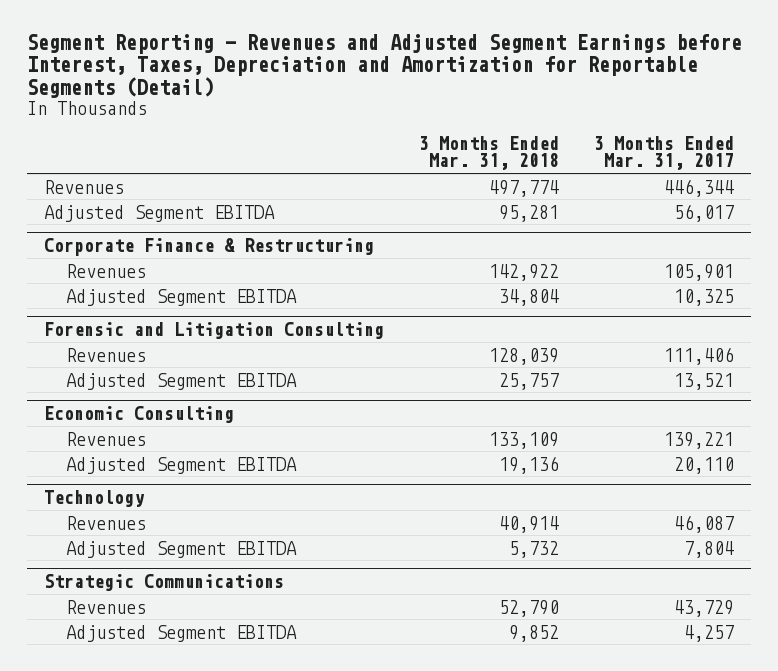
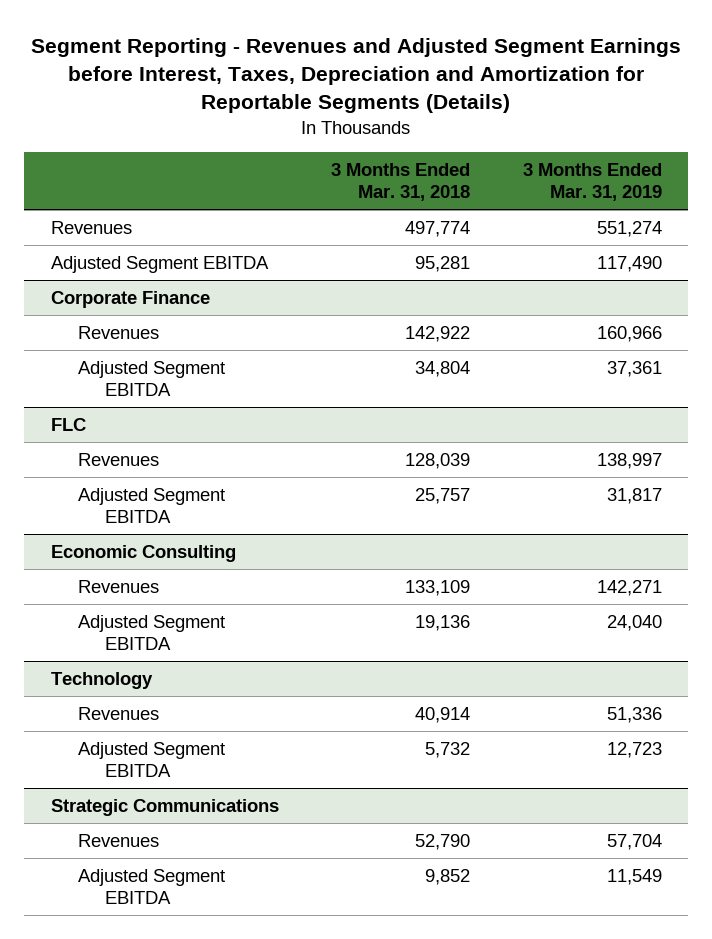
- Segment Reporting - Revenues and Adjusted Segment Earnings before Interest, Taxes, Depreciation and Amortization for Reportable Segments (Detail)
+ Segment Reporting - Revenues and Adjusted Segment Earnings before Interest, Taxes, Depreciation and Amortization for Reportable Segments (Details)
- | 3 Months Ended Mar. 31, 2018 | 3 Months Ended Mar. 31, 2017
+ | 3 Months Ended Mar. 31, 2018 | 3 Months Ended Mar. 31, 2019
- Corporate Finance & Restructuring
+ Corporate Finance
- Forensic and Litigation Consulting
+ FLC

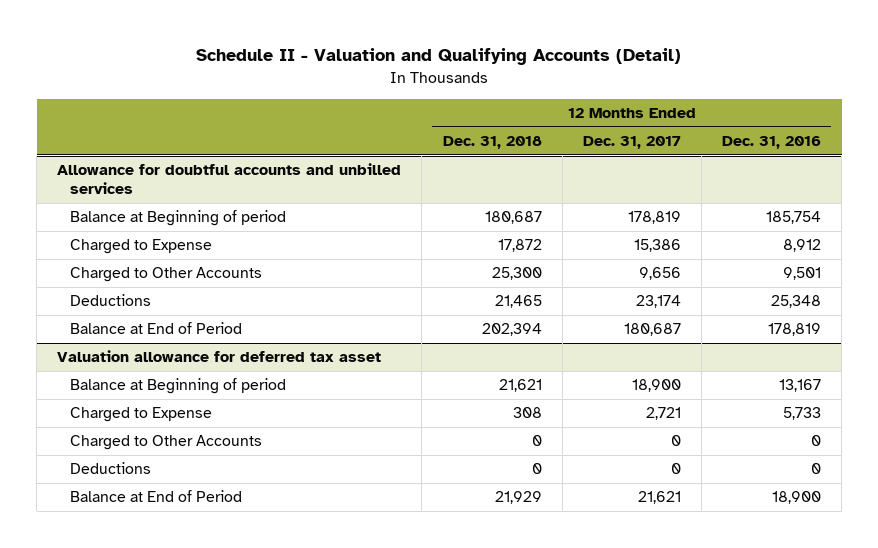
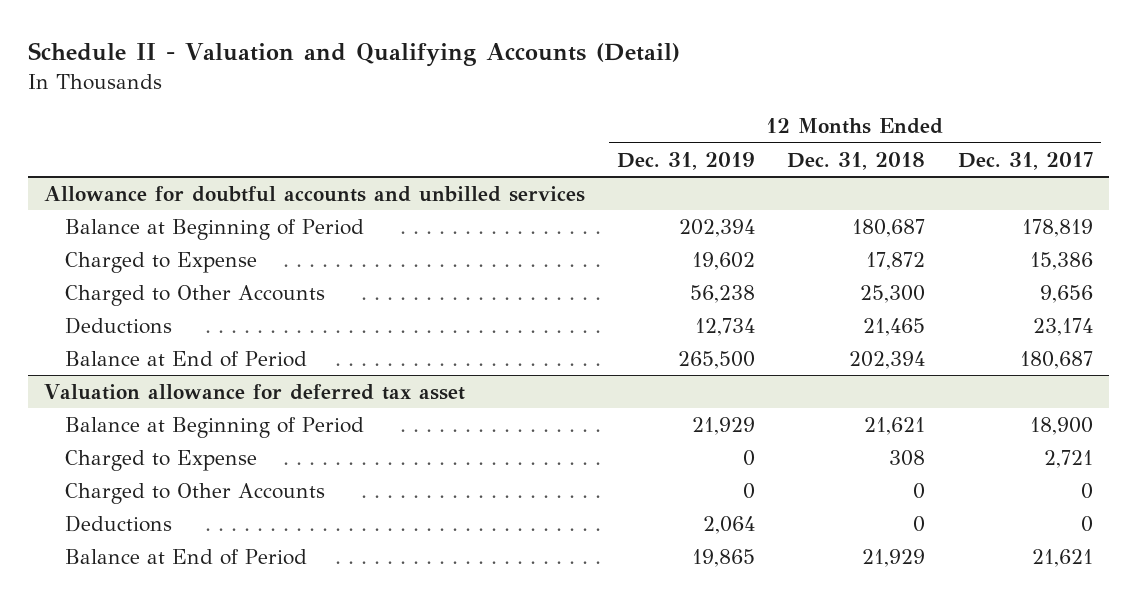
- | 12 Months Ended Dec. 31, 2018 | 12 Months Ended Dec. 31, 2017 | 12 Months Ended Dec. 31, 2016
+ | 12 Months Ended Dec. 31, 2019 | 12 Months Ended Dec. 31, 2018 | 12 Months Ended Dec. 31, 2017
@ Allowance for doubtful accounts and unbilled services
- Balance at Beginning of period | 180,687 | 178,819 | 185,754
+ Balance at Beginning of Period | 202,394 | 180,687 | 178,819
@ Valuation allowance for deferred tax asset
- Balance at Beginning of period | 21,621 | 18,900 | 13,167
+ Balance at Beginning of Period | 21,929 | 21,621 | 18,900

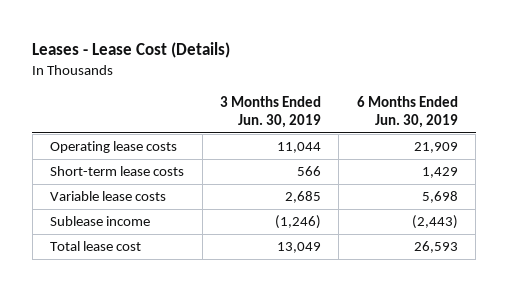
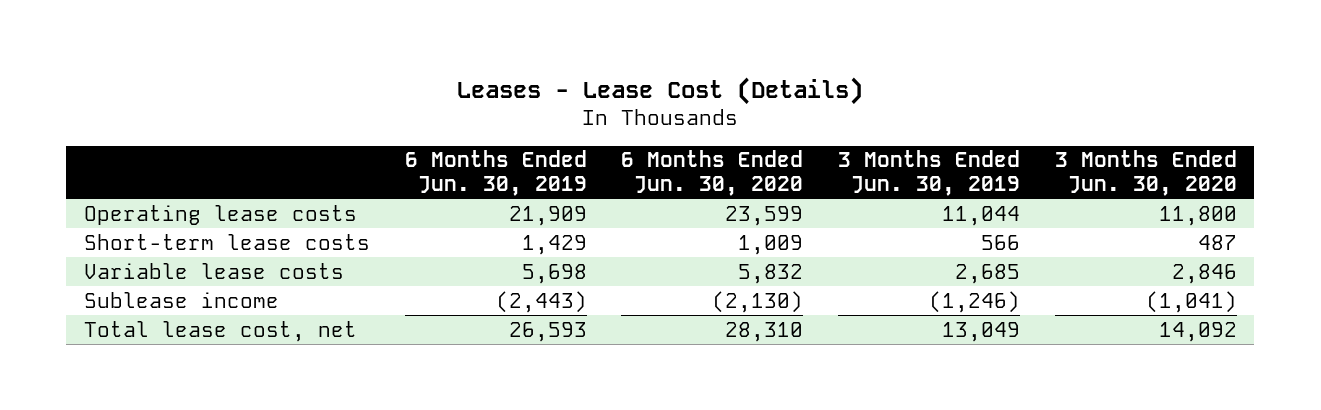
- | 3 Months Ended Jun. 30, 2019 | 6 Months Ended Jun. 30, 2019
+ | 6 Months Ended Jun. 30, 2019 | 6 Months Ended Jun. 30, 2020 | 3 Months Ended Jun. 30, 2019 | 3 Months Ended Jun. 30, 2020
- Total lease cost | 13,049 | 26,593
+ Total lease cost, net | 26,593 | 28,310 | 13,049 | 14,092

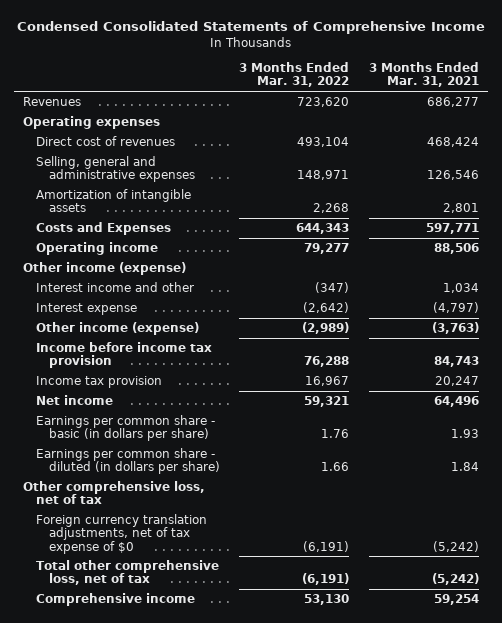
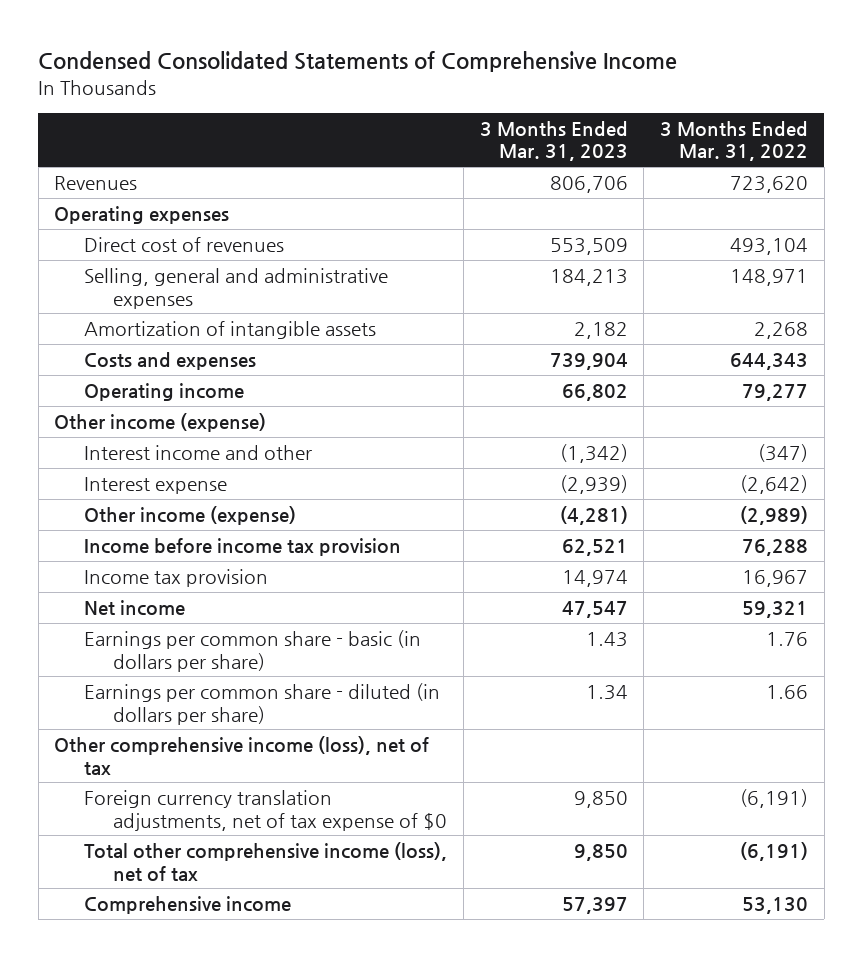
- | 3 Months Ended Mar. 31, 2022 | 3 Months Ended Mar. 31, 2021
+ | 3 Months Ended Mar. 31, 2023 | 3 Months Ended Mar. 31, 2022
- Costs and Expenses | 644,343 | 597,771
+ Costs and expenses | 739,904 | 644,343
- Other comprehensive loss, net of tax
+ Other comprehensive income (loss), net of tax
- Total other comprehensive loss, net of tax | (6,191) | (5,242)
+ Total other comprehensive income (loss), net of tax | 9,850 | (6,191)

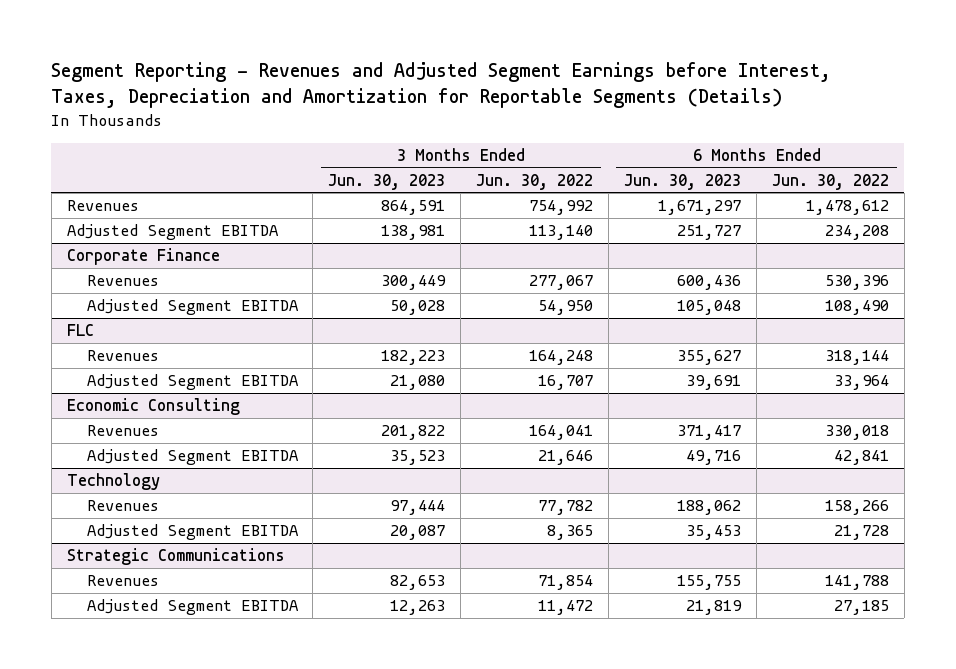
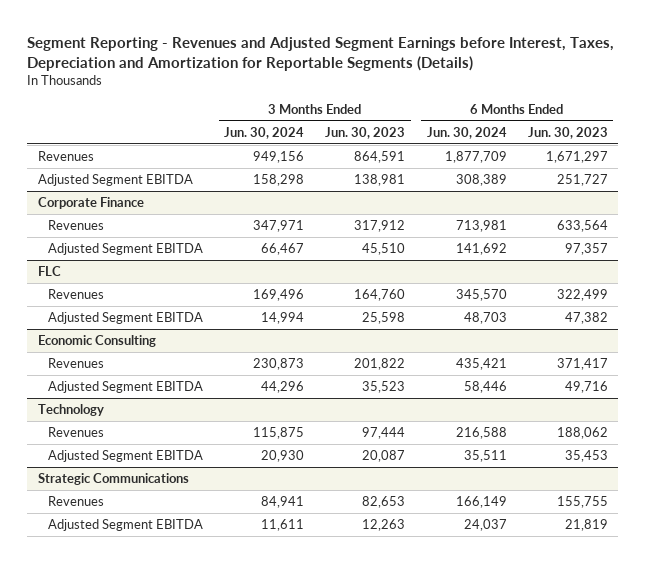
- | 3 Months Ended Jun. 30, 2023 | 3 Months Ended Jun. 30, 2022 | 6 Months Ended Jun. 30, 2023 | 6 Months Ended Jun. 30, 2022
+ | 3 Months Ended Jun. 30, 2024 | 3 Months Ended Jun. 30, 2023 | 6 Months Ended Jun. 30, 2024 | 6 Months Ended Jun. 30, 2023
@ Corporate Finance
- Revenues | 300,449 | 277,067 | 600,436 | 530,396
- Adjusted Segment EBITDA | 50,028 | 54,950 | 105,048 | 108,490
+ Revenues | 347,971 | 317,912 | 713,981 | 633,564
+ Adjusted Segment EBITDA | 66,467 | 45,510 | 141,692 | 97,357
@ FLC
- Revenues | 182,223 | 164,248 | 355,627 | 318,144
- Adjusted Segment EBITDA | 21,080 | 16,707 | 39,691 | 33,964
+ Revenues | 169,496 | 164,760 | 345,570 | 322,499
+ Adjusted Segment EBITDA | 14,994 | 25,598 | 48,703 | 47,382

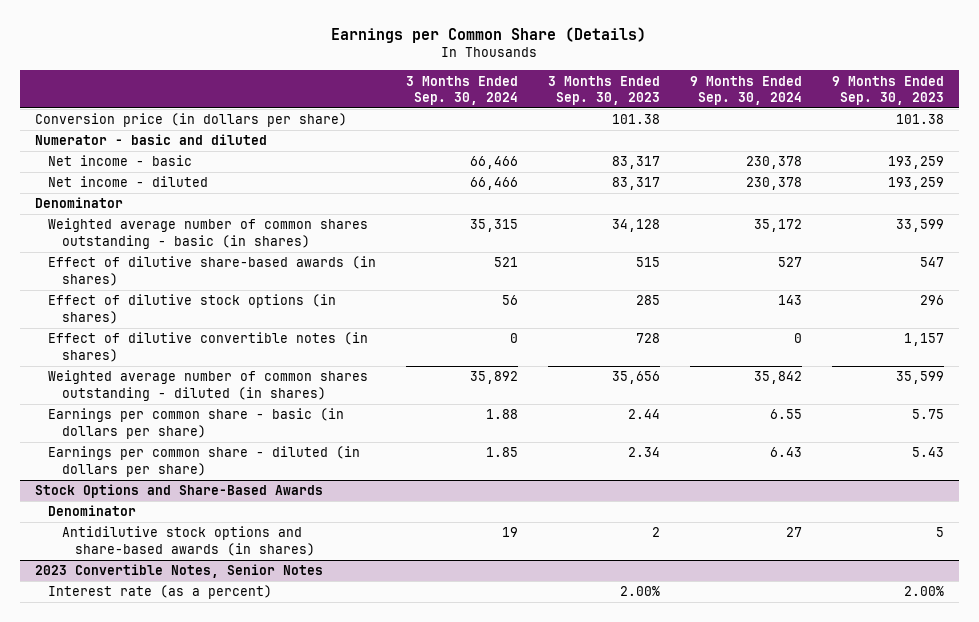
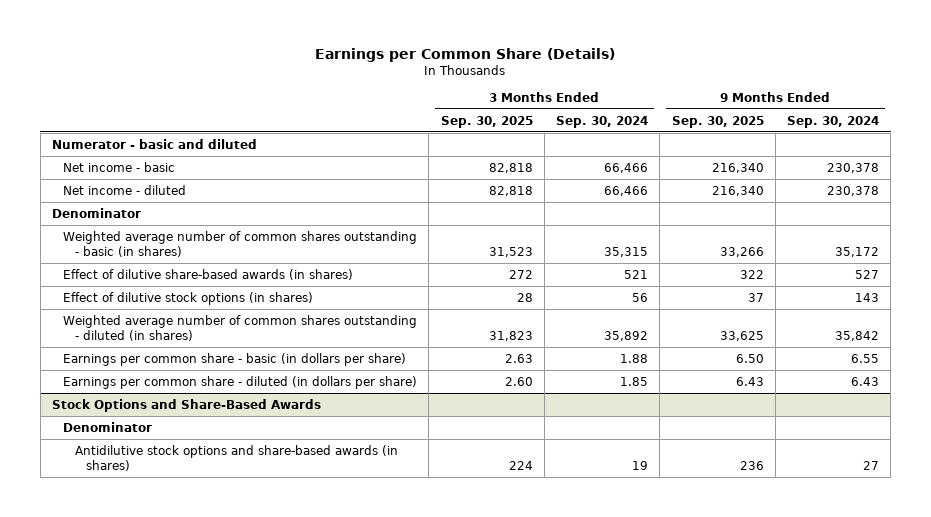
- | 3 Months Ended Sep. 30, 2024 | 3 Months Ended Sep. 30, 2023 | 9 Months Ended Sep. 30, 2024 | 9 Months Ended Sep. 30, 2023
+ | 3 Months Ended Sep. 30, 2025 | 3 Months Ended Sep. 30, 2024 | 9 Months Ended Sep. 30, 2025 | 9 Months Ended Sep. 30, 2024
- Conversion price (in dollars per share) | | 101.38 | | 101.38
- Effect of dilutive convertible notes (in shares) | 0 | 728 | 0 | 1,157
- 2023 Convertible Notes, Senior Notes
- Interest rate (as a percent) | | 2.00% | | 2.00%

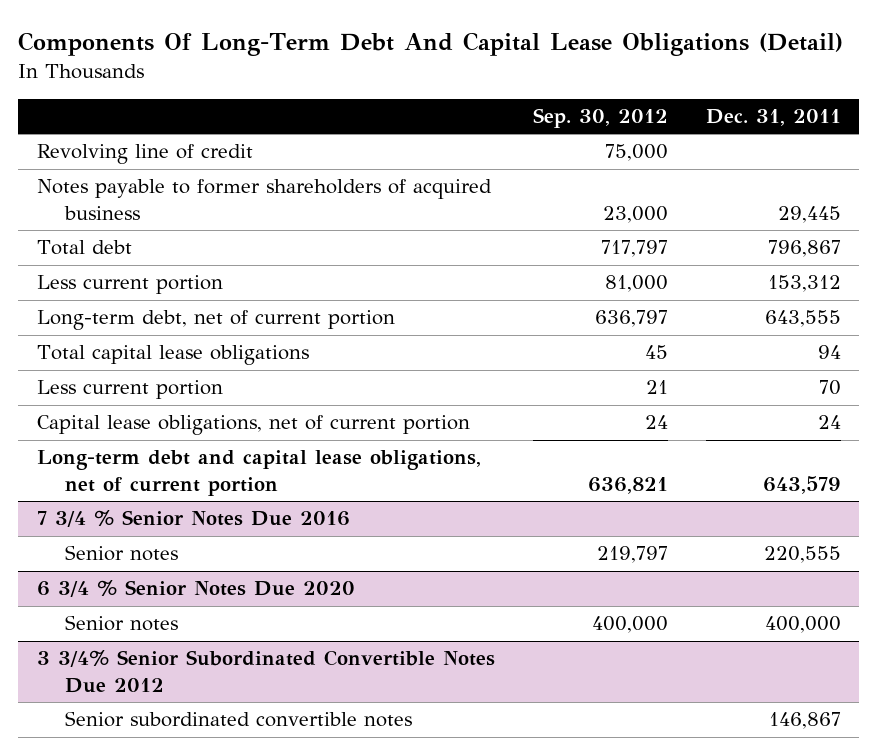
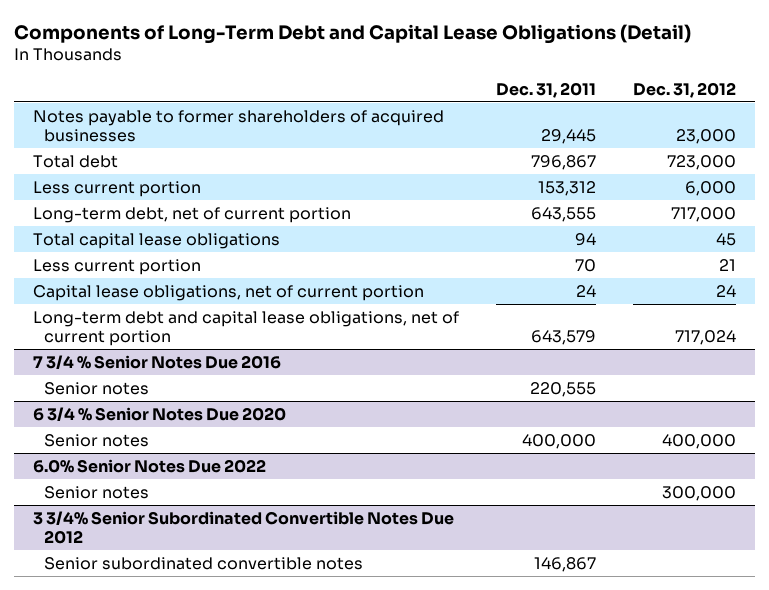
- Components Of Long-Term Debt And Capital Lease Obligations (Detail)
+ Components of Long-Term Debt and Capital Lease Obligations (Detail)
- | Sep. 30, 2012 | Dec. 31, 2011
+ | Dec. 31, 2011 | Dec. 31, 2012
- Revolving line of credit | 75,000 |
- Notes payable to former shareholders of acquired business | 23,000 | 29,445
+ Notes payable to former shareholders of acquired businesses | 29,445 | 23,000
+ 6.0% Senior Notes Due 2022
+ Senior notes | | 300,000

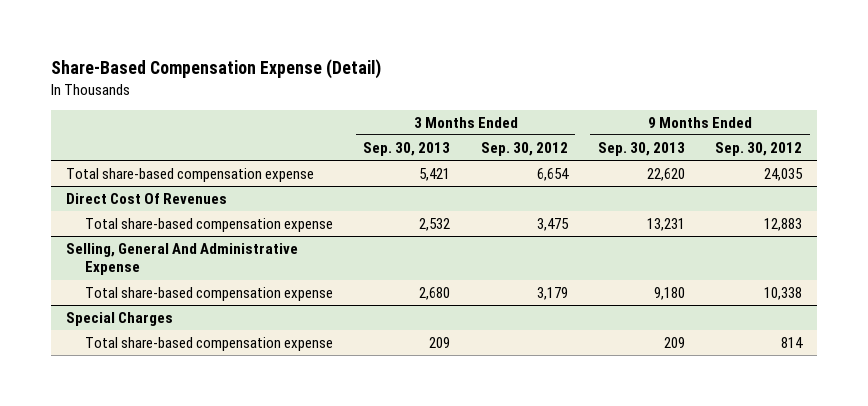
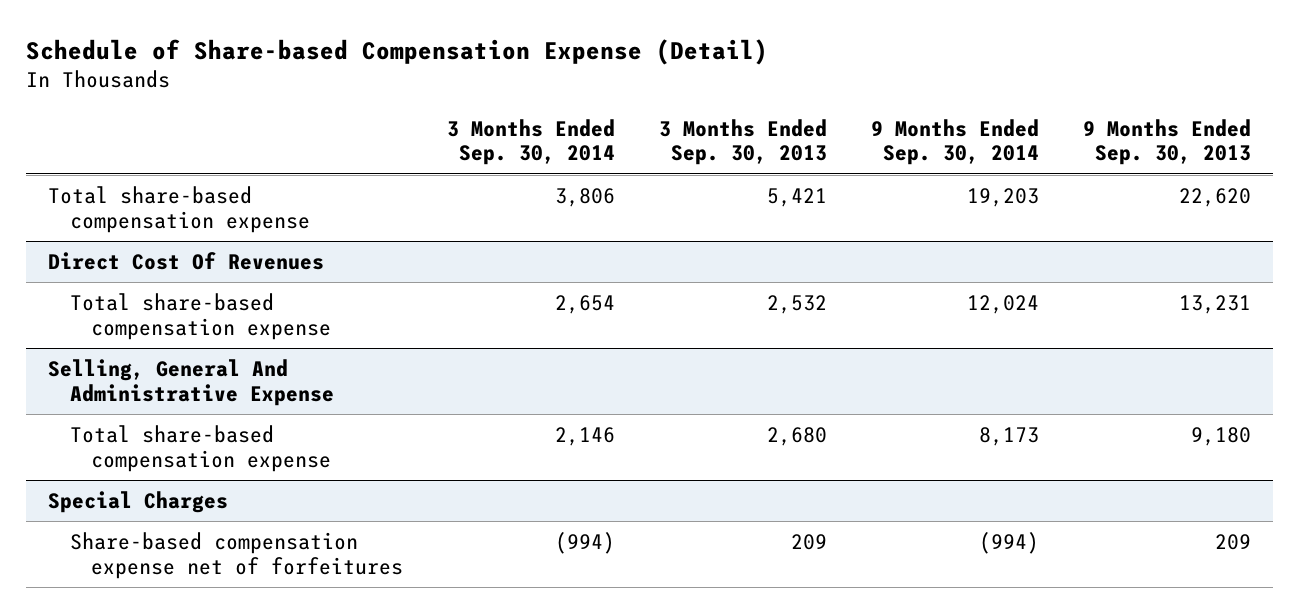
- Share-Based Compensation Expense (Detail)
+ Schedule of Share-based Compensation Expense (Detail)
- | 3 Months Ended Sep. 30, 2013 | 3 Months Ended Sep. 30, 2012 | 9 Months Ended Sep. 30, 2013 | 9 Months Ended Sep. 30, 2012
+ | 3 Months Ended Sep. 30, 2014 | 3 Months Ended Sep. 30, 2013 | 9 Months Ended Sep. 30, 2014 | 9 Months Ended Sep. 30, 2013
@ Special Charges
- Total share-based compensation expense | 209 | | 209 | 814
+ Share-based compensation expense net of forfeitures | (994) | 209 | (994) | 209

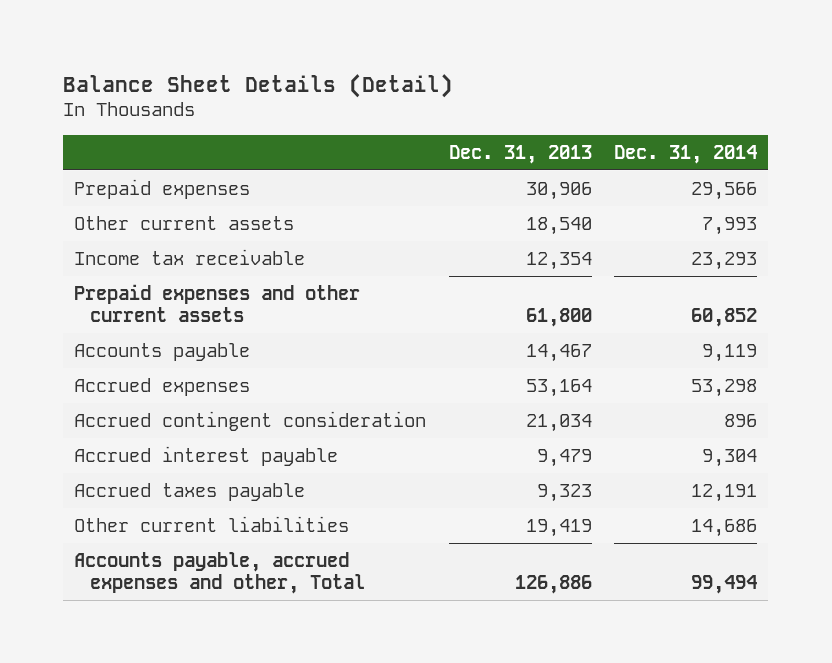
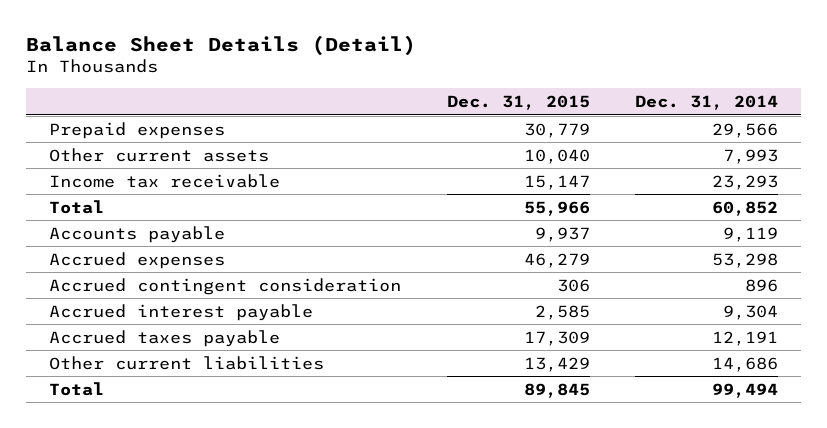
- | Dec. 31, 2013 | Dec. 31, 2014
+ | Dec. 31, 2015 | Dec. 31, 2014
- Prepaid expenses and other current assets | 61,800 | 60,852
+ Total | 55,966 | 60,852
- Accounts payable, accrued expenses and other, Total | 126,886 | 99,494
+ Total | 89,845 | 99,494

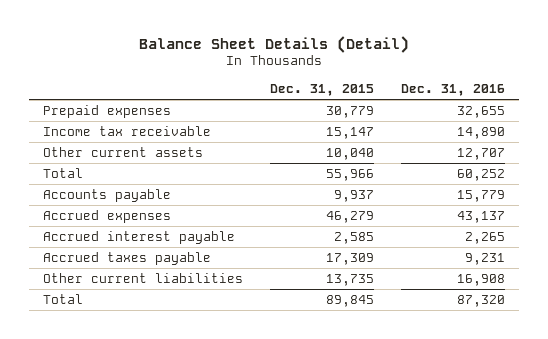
- | Dec. 31, 2015 | Dec. 31, 2014
+ | Dec. 31, 2015 | Dec. 31, 2016
moved down: Other current assets | 10,040 | 12,707
- Accrued contingent consideration | 306 | 896
- Other current liabilities | 13,429 | 14,686
+ Other current liabilities | 13,735 | 16,908

